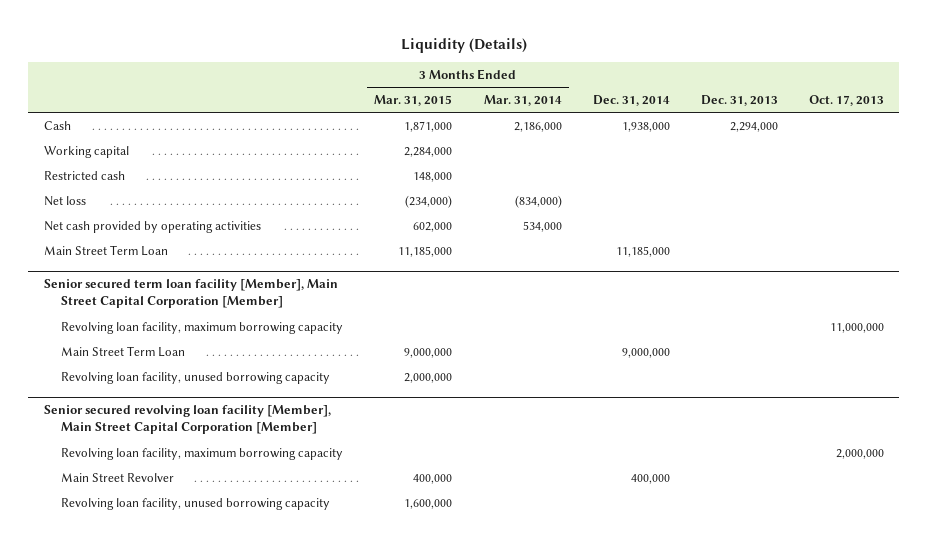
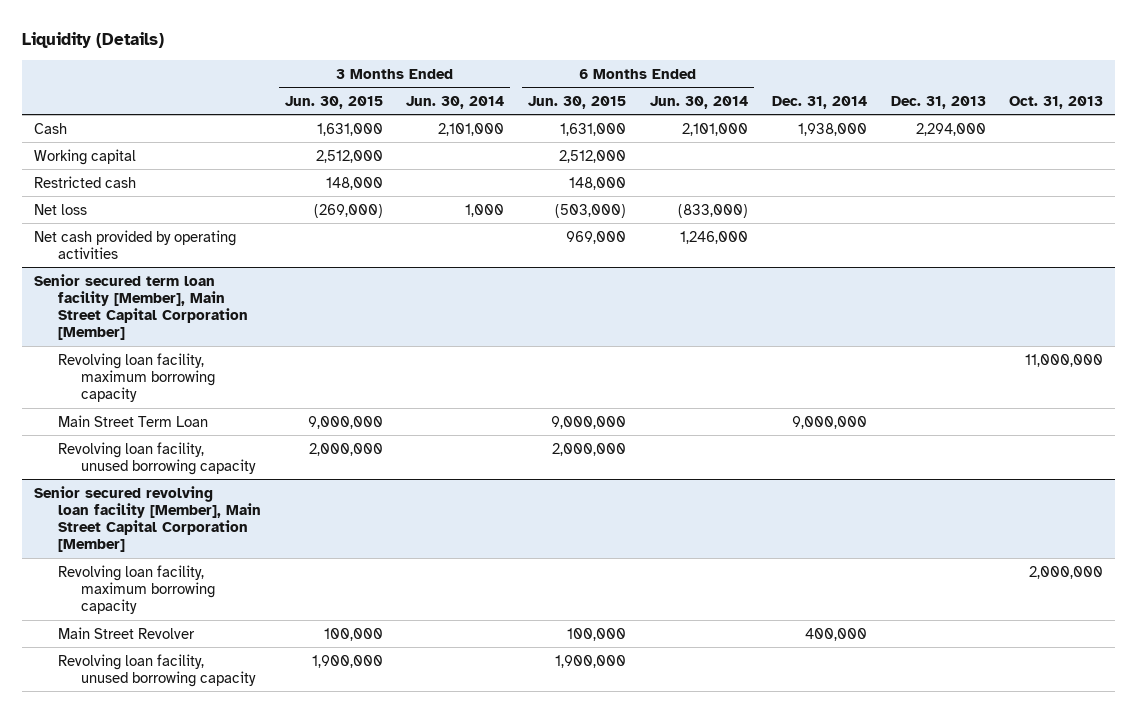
- | 3 Months Ended Mar. 31, 2015 | 3 Months Ended Mar. 31, 2014 | Dec. 31, 2014 | Dec. 31, 2013 | Oct. 17, 2013
+ | 3 Months Ended Jun. 30, 2015 | 3 Months Ended Jun. 30, 2014 | 6 Months Ended Jun. 30, 2015 | 6 Months Ended Jun. 30, 2014 | Dec. 31, 2014 | Dec. 31, 2013 | Oct. 31, 2013
- Main Street Term Loan | 11,185,000 | | 11,185,000 | |

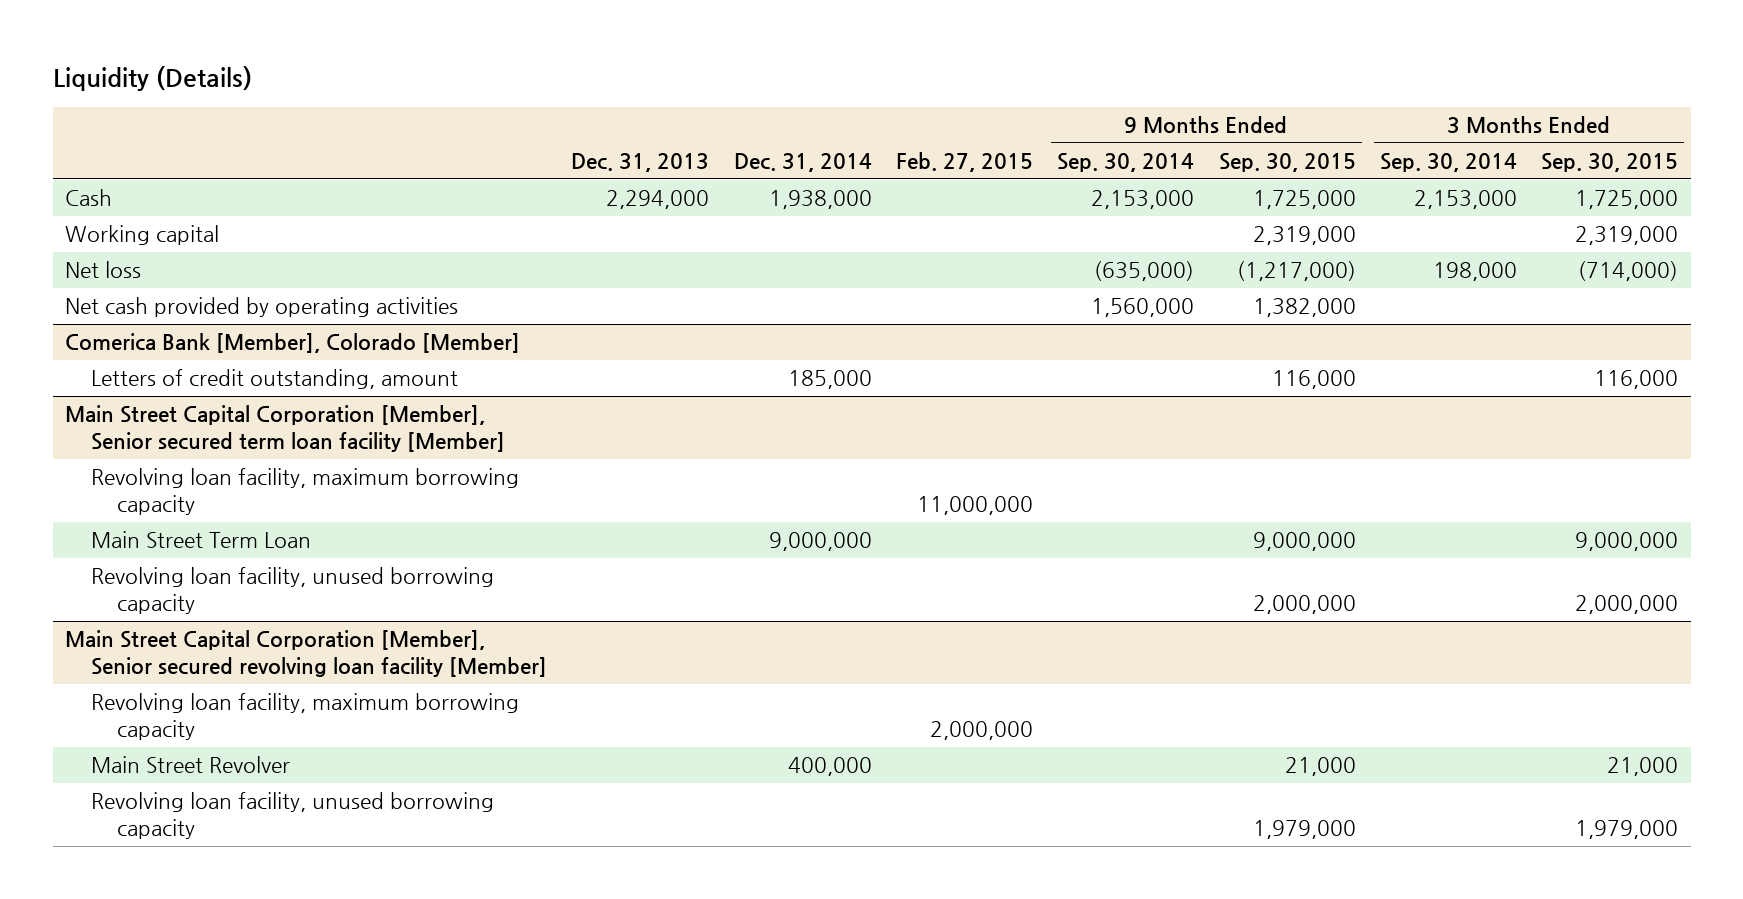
- | 3 Months Ended Jun. 30, 2015 | 3 Months Ended Jun. 30, 2014 | 6 Months Ended Jun. 30, 2015 | 6 Months Ended Jun. 30, 2014 | Dec. 31, 2014 | Dec. 31, 2013 | Oct. 31, 2013
+ | Dec. 31, 2013 | Dec. 31, 2014 | Feb. 27, 2015 | 9 Months Ended Sep. 30, 2014 | 9 Months Ended Sep. 30, 2015 | 3 Months Ended Sep. 30, 2014 | 3 Months Ended Sep. 30, 2015
- Restricted cash | 148,000 | | 148,000 | | | |
- Senior secured term loan facility [Member], Main Street Capital Corporation [Member]
+ Comerica Bank [Member], Colorado [Member]
+ Letters of credit outstanding, amount | | 185,000 | | | 116,000 | | 116,000
+ Main Street Capital Corporation [Member], Senior secured term loan facility [Member]
- Senior secured revolving loan facility [Member], Main Street Capital Corporation [Member]
+ Main Street Capital Corporation [Member], Senior secured revolving loan facility [Member]

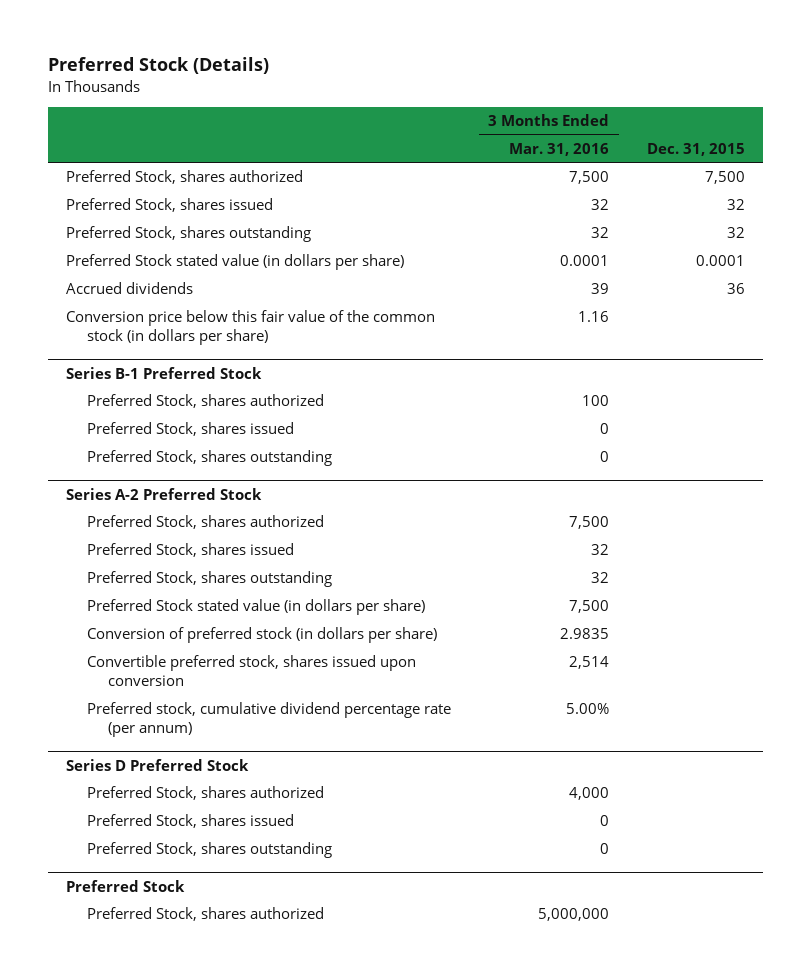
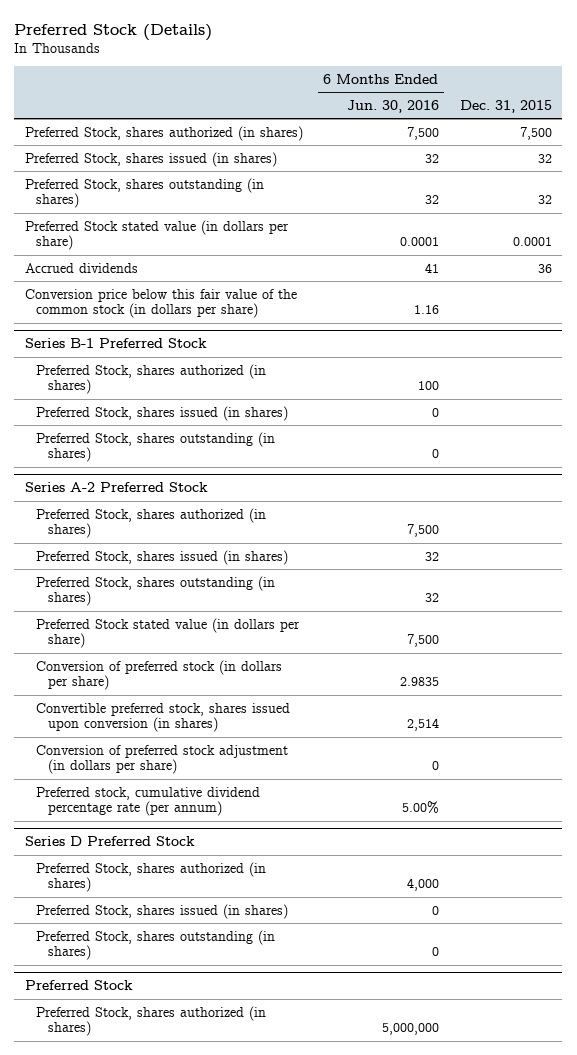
- | 3 Months Ended Mar. 31, 2016 | Dec. 31, 2015
+ | 6 Months Ended Jun. 30, 2016 | Dec. 31, 2015
- Preferred Stock, shares authorized | 7,500 | 7,500
- Preferred Stock, shares issued | 32 | 32
- Preferred Stock, shares outstanding | 32 | 32
+ Preferred Stock, shares authorized (in shares) | 7,500 | 7,500
+ Preferred Stock, shares issued (in shares) | 32 | 32
+ Preferred Stock, shares outstanding (in shares) | 32 | 32
@ Series B-1 Preferred Stock
- Preferred Stock, shares authorized | 100 |
- Preferred Stock, shares issued | 0 |
- Preferred Stock, shares outstanding | 0 |
+ Preferred Stock, shares authorized (in shares) | 100 |
+ Preferred Stock, shares issued (in shares) | 0 |
+ Preferred Stock, shares outstanding (in shares) | 0 |
@ Series A-2 Preferred Stock
- Preferred Stock, shares authorized | 7,500 |
- Preferred Stock, shares issued | 32 |
- Preferred Stock, shares outstanding | 32 |
+ Preferred Stock, shares authorized (in shares) | 7,500 |
+ Preferred Stock, shares issued (in shares) | 32 |
+ Preferred Stock, shares outstanding (in shares) | 32 |
- Convertible preferred stock, shares issued upon conversion | 2,514 |
+ Convertible preferred stock, shares issued upon conversion (in shares) | 2,514 |
+ Conversion of preferred stock adjustment (in dollars per share) | 0 |
@ Series D Preferred Stock
- Preferred Stock, shares authorized | 4,000 |
- Preferred Stock, shares issued | 0 |
- Preferred Stock, shares outstanding | 0 |
+ Preferred Stock, shares authorized (in shares) | 4,000 |
+ Preferred Stock, shares issued (in shares) | 0 |
+ Preferred Stock, shares outstanding (in shares) | 0 |
@ Preferred Stock
- Preferred Stock, shares authorized | 5,000,000 |
+ Preferred Stock, shares authorized (in shares) | 5,000,000 |

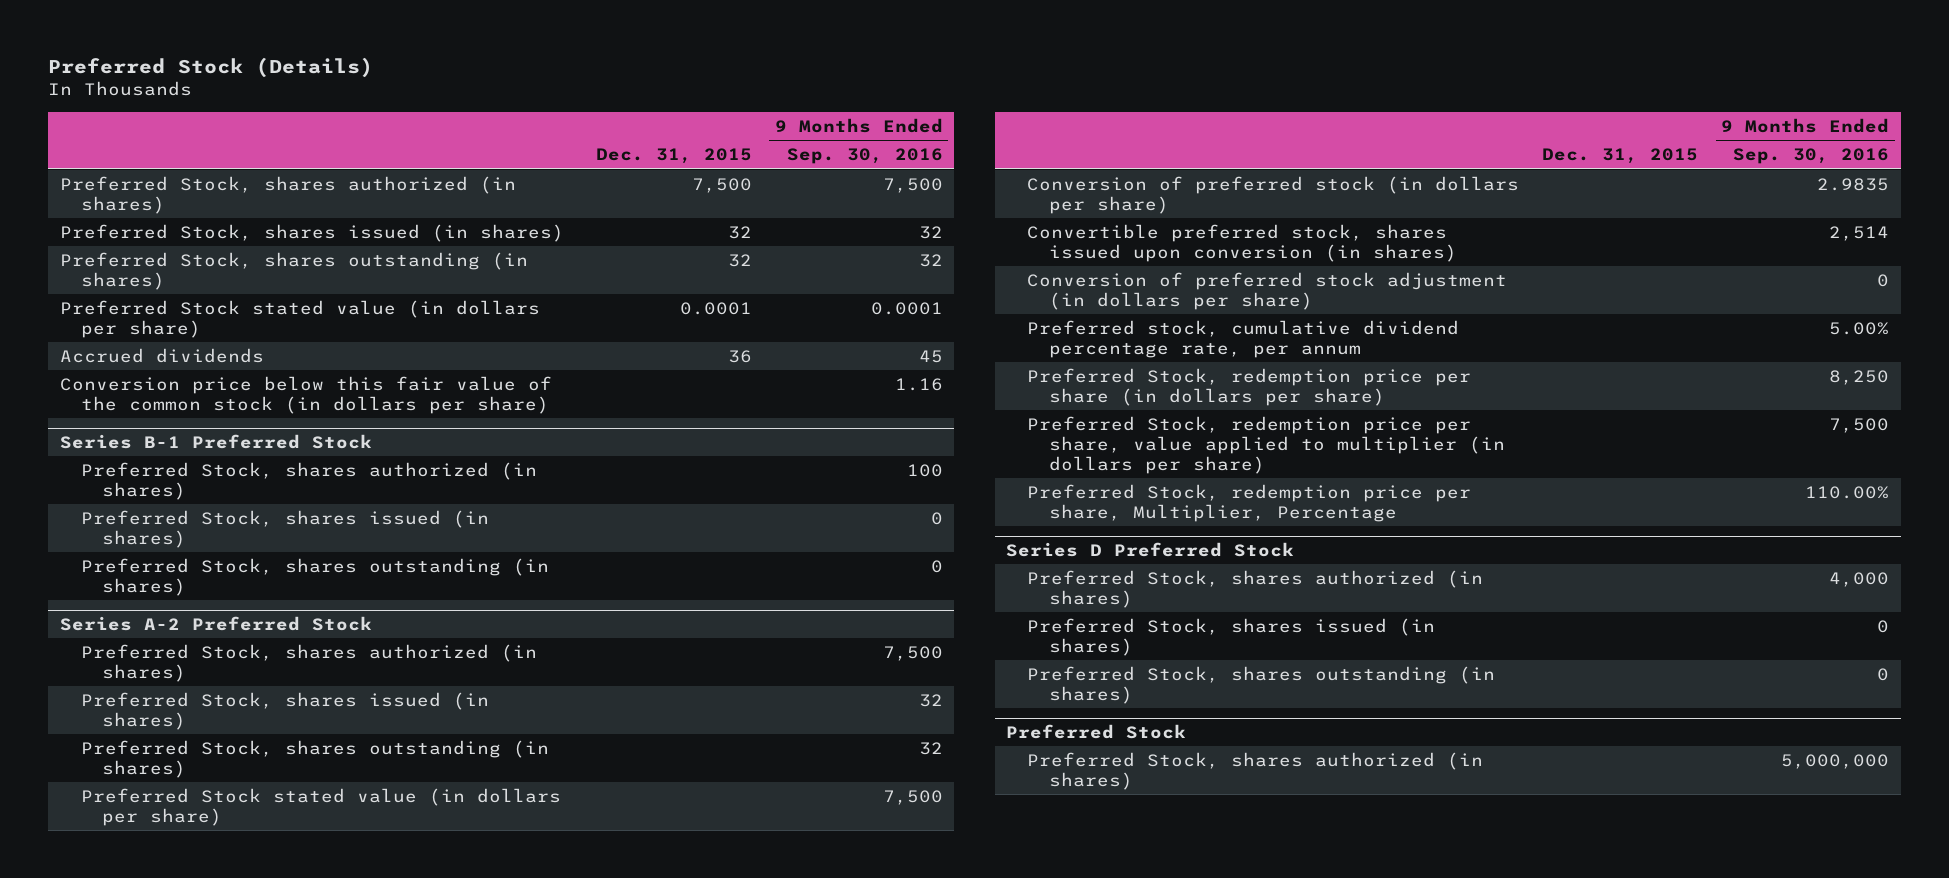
- | 6 Months Ended Jun. 30, 2016 | Dec. 31, 2015
+ | Dec. 31, 2015 | 9 Months Ended Sep. 30, 2016
@ Series A-2 Preferred Stock
- Preferred stock, cumulative dividend percentage rate (per annum) | 5.00% |
+ Preferred stock, cumulative dividend percentage rate, per annum | | 5.00%
+ Preferred Stock, redemption price per share (in dollars per share) | | 8,250
+ Preferred Stock, redemption price per share, value applied to multiplier (in dollars per share) | | 7,500
+ Preferred Stock, redemption price per share, Multiplier, Percentage | | 110.00%

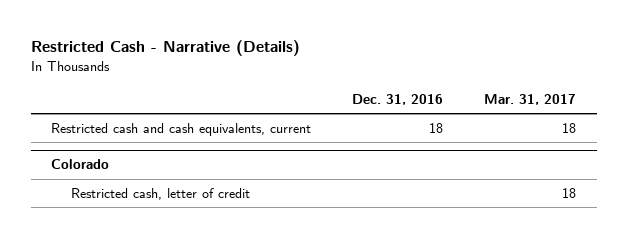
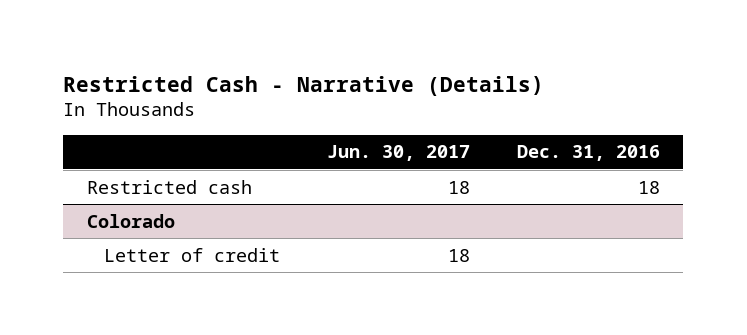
- | Dec. 31, 2016 | Mar. 31, 2017
+ | Jun. 30, 2017 | Dec. 31, 2016
- Restricted cash and cash equivalents, current | 18 | 18
+ Restricted cash | 18 | 18
@ Colorado
- Restricted cash, letter of credit | | 18
+ Letter of credit | 18 |

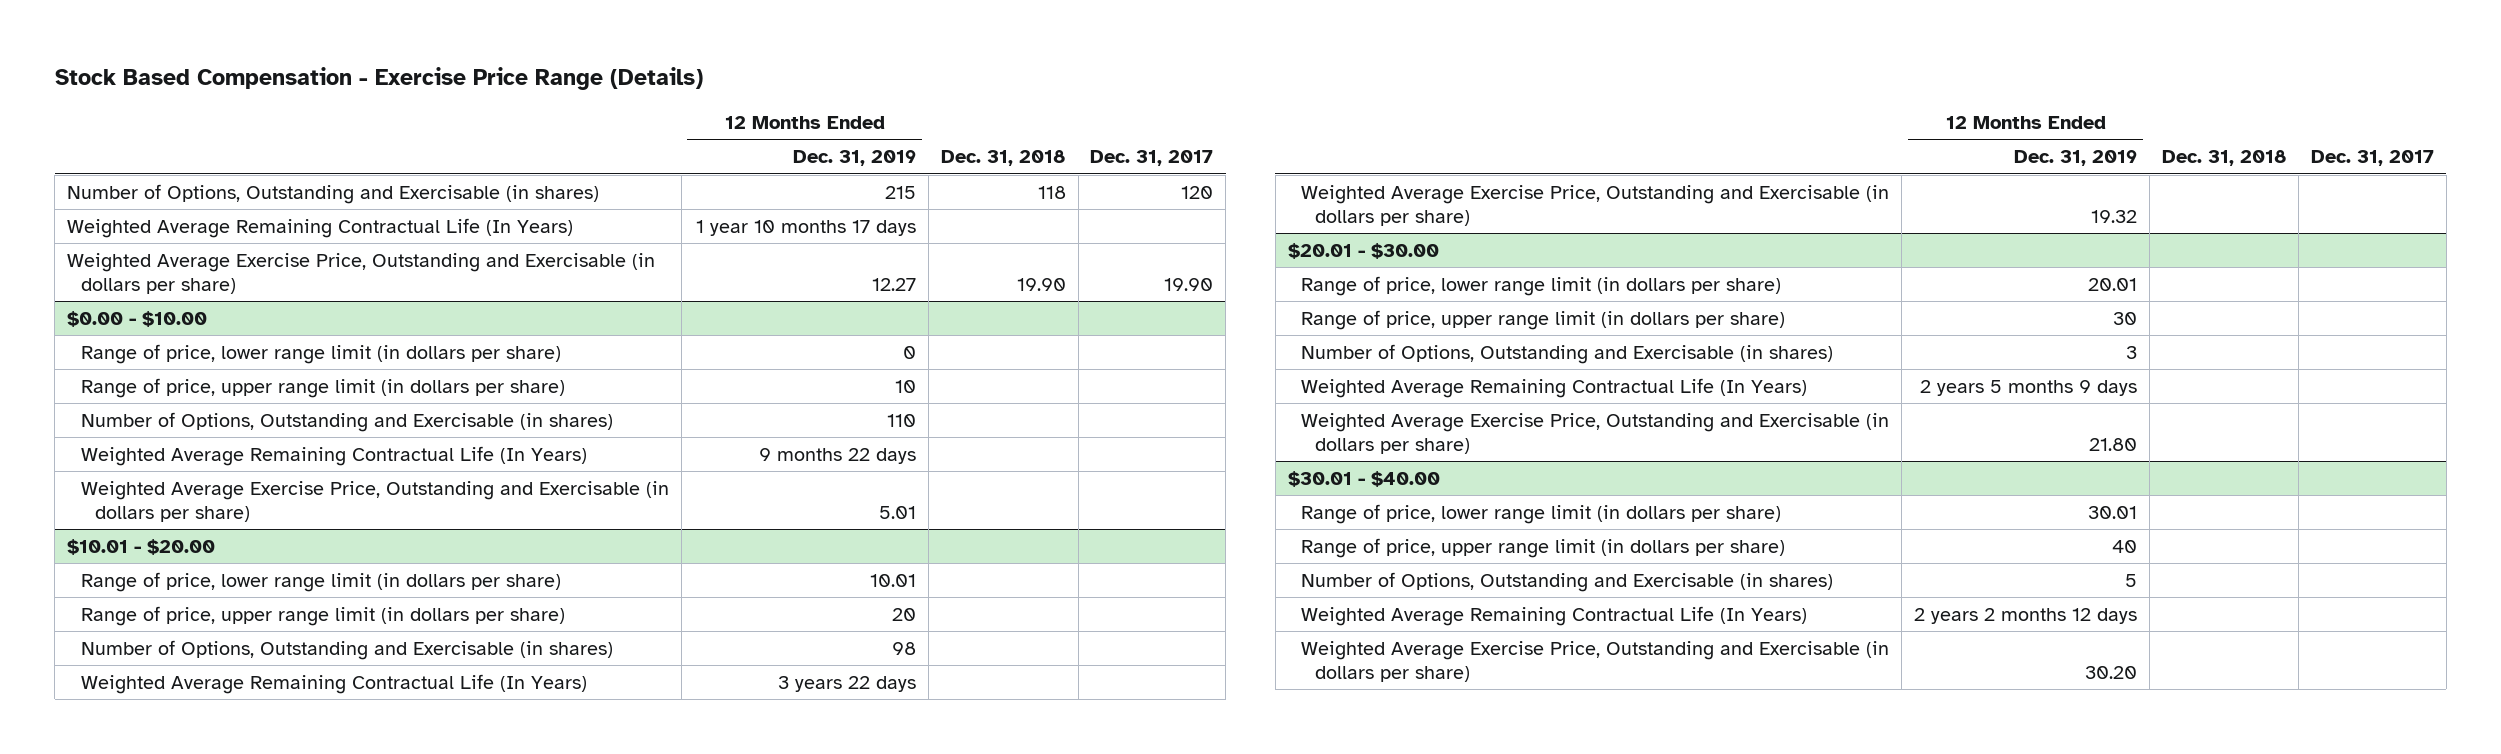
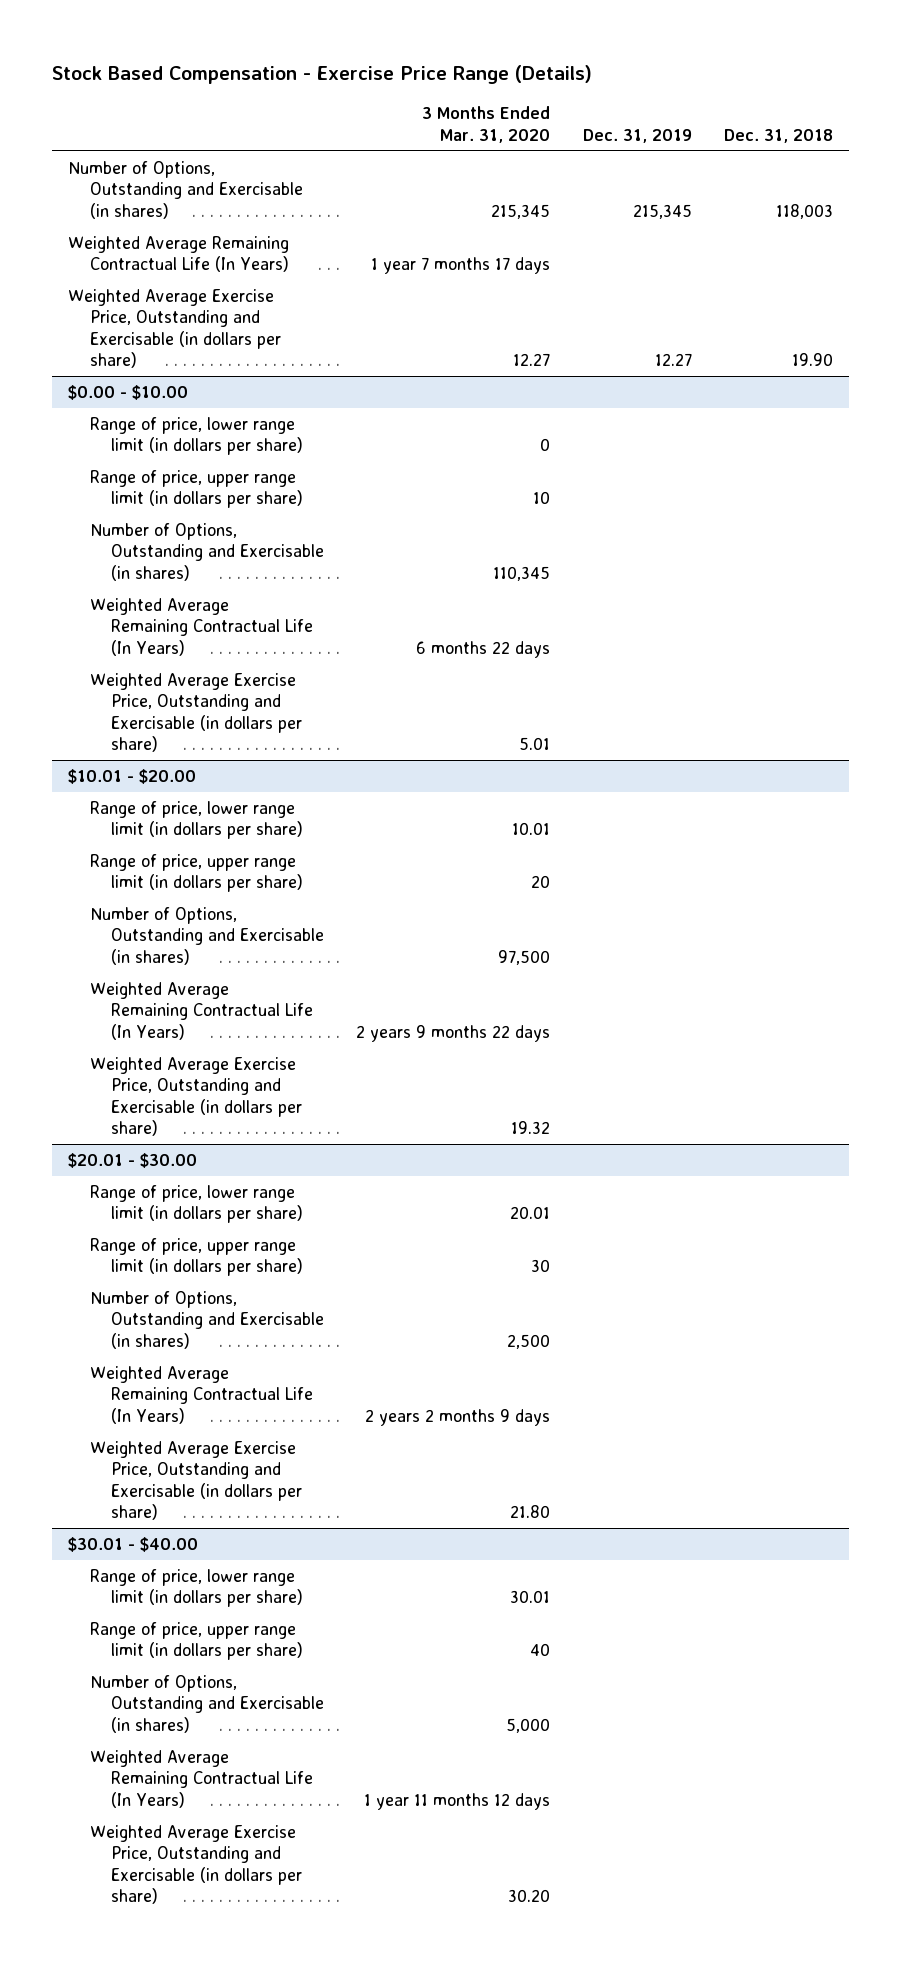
- | 12 Months Ended Dec. 31, 2019 | Dec. 31, 2018 | Dec. 31, 2017
+ | 3 Months Ended Mar. 31, 2020 | Dec. 31, 2019 | Dec. 31, 2018
- Number of Options, Outstanding and Exercisable (in shares) | 215 | 118 | 120
+ Number of Options, Outstanding and Exercisable (in shares) | 215,345 | 215,345 | 118,003

